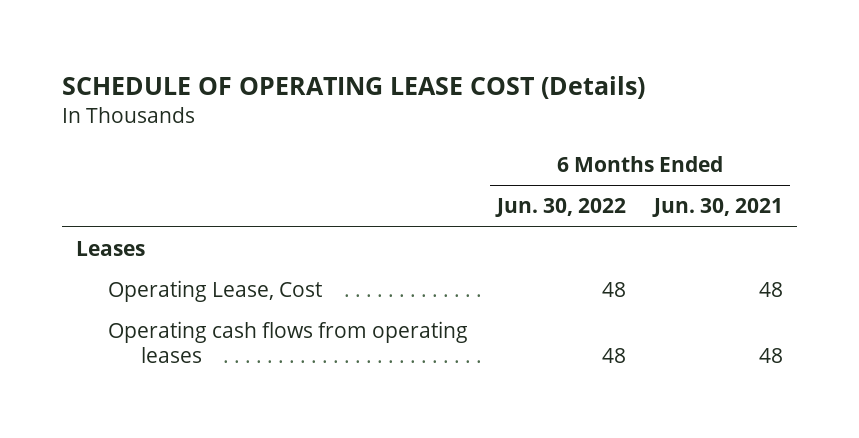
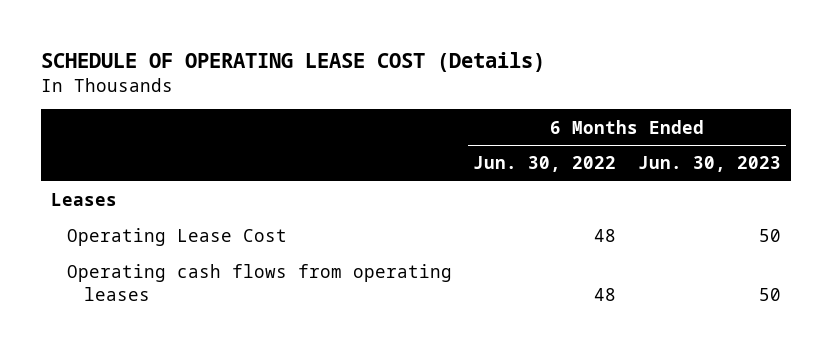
- | 6 Months Ended Jun. 30, 2022 | 6 Months Ended Jun. 30, 2021
+ | 6 Months Ended Jun. 30, 2022 | 6 Months Ended Jun. 30, 2023
- Operating Lease, Cost | 48 | 48
+ Operating Lease Cost | 48 | 50

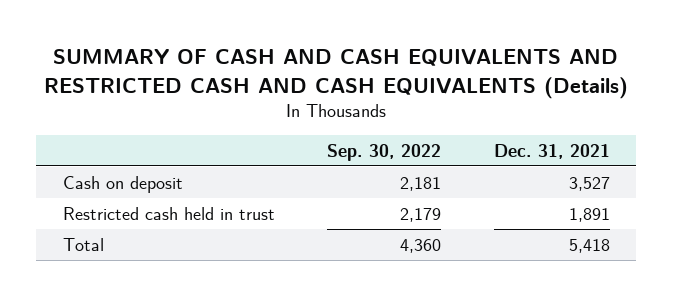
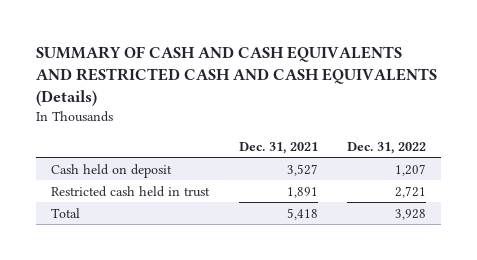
- | Sep. 30, 2022 | Dec. 31, 2021
+ | Dec. 31, 2021 | Dec. 31, 2022
- Cash on deposit | 2,181 | 3,527
+ Cash held on deposit | 3,527 | 1,207

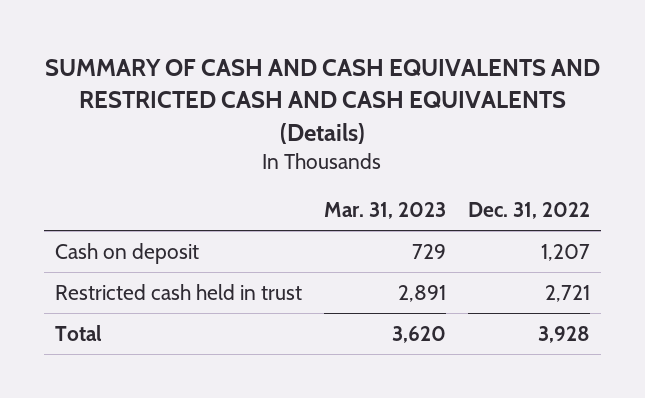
- | Dec. 31, 2021 | Dec. 31, 2022
+ | Mar. 31, 2023 | Dec. 31, 2022
- Cash held on deposit | 3,527 | 1,207
+ Cash on deposit | 729 | 1,207

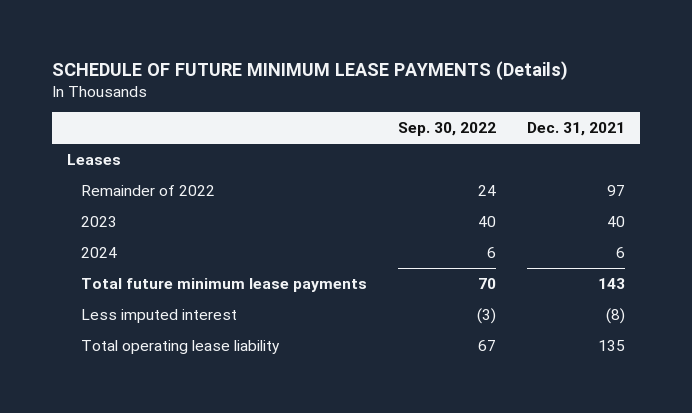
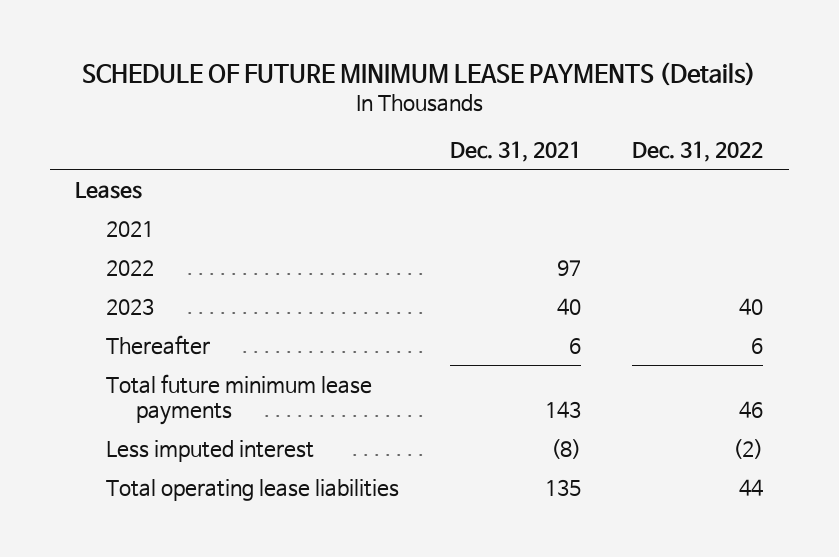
- | Sep. 30, 2022 | Dec. 31, 2021
+ | Dec. 31, 2021 | Dec. 31, 2022
- Remainder of 2022 | 24 | 97
+ 2021
+ 2022 | 97 |
- 2024 | 6 | 6
+ Thereafter | 6 | 6
- Total operating lease liability | 67 | 135
+ Total operating lease liabilities | 135 | 44

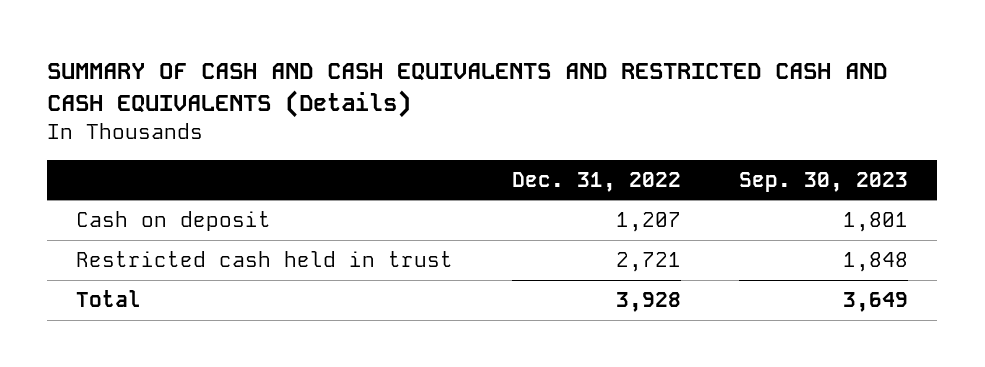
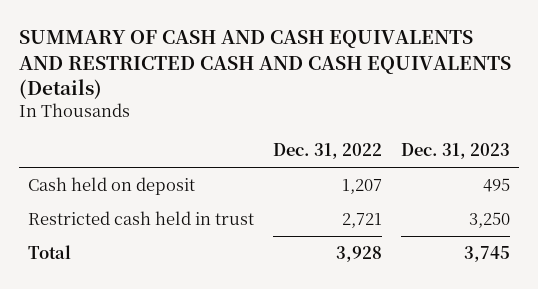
- | Dec. 31, 2022 | Sep. 30, 2023
+ | Dec. 31, 2022 | Dec. 31, 2023
- Cash on deposit | 1,207 | 1,801
+ Cash held on deposit | 1,207 | 495

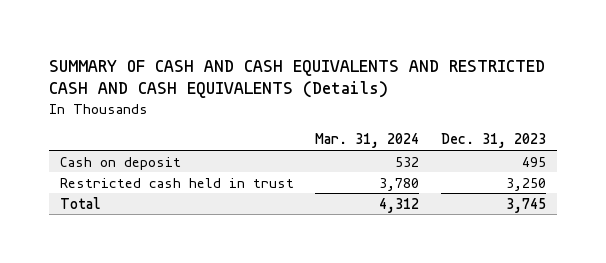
- | Dec. 31, 2022 | Dec. 31, 2023
+ | Mar. 31, 2024 | Dec. 31, 2023
- Cash held on deposit | 1,207 | 495
+ Cash on deposit | 532 | 495

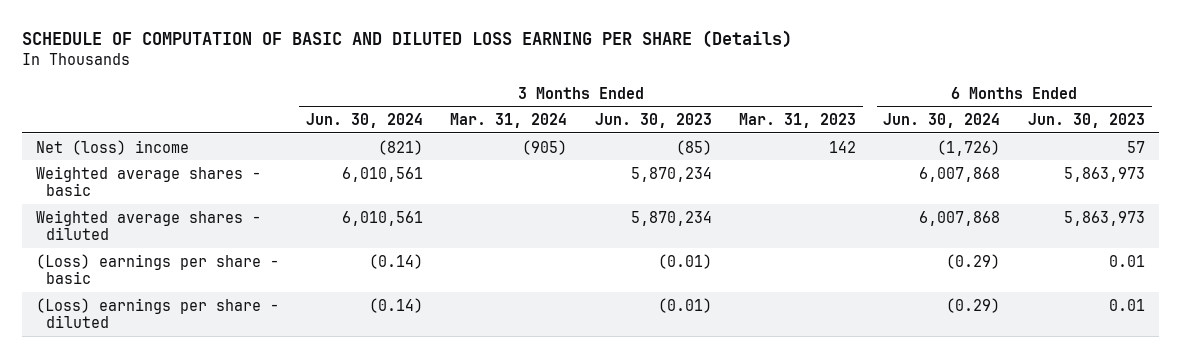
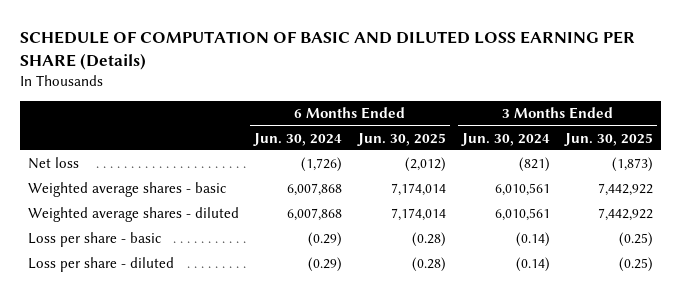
- | 3 Months Ended Jun. 30, 2024 | 3 Months Ended Mar. 31, 2024 | 3 Months Ended Jun. 30, 2023 | 3 Months Ended Mar. 31, 2023 | 6 Months Ended Jun. 30, 2024 | 6 Months Ended Jun. 30, 2023
+ | 6 Months Ended Jun. 30, 2024 | 6 Months Ended Jun. 30, 2025 | 3 Months Ended Jun. 30, 2024 | 3 Months Ended Jun. 30, 2025
- Net (loss) income | (821) | (905) | (85) | 142 | (1,726) | 57
+ Net loss | (1,726) | (2,012) | (821) | (1,873)
- (Loss) earnings per share - basic | (0.14) | | (0.01) | | (0.29) | 0.01
- (Loss) earnings per share - diluted | (0.14) | | (0.01) | | (0.29) | 0.01
+ Loss per share - basic | (0.29) | (0.28) | (0.14) | (0.25)
+ Loss per share - diluted | (0.29) | (0.28) | (0.14) | (0.25)

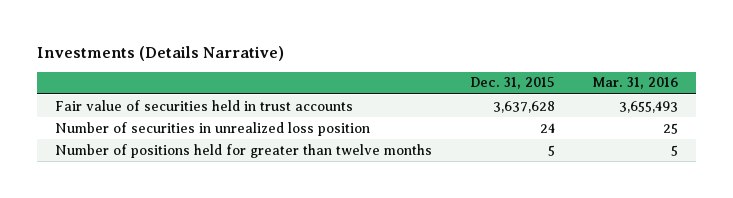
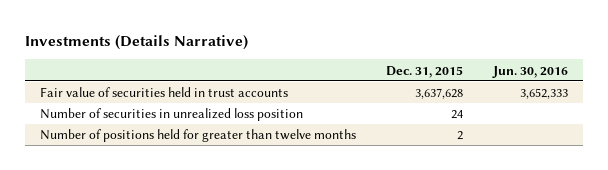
- | Dec. 31, 2015 | Mar. 31, 2016
+ | Dec. 31, 2015 | Jun. 30, 2016
- Number of positions held for greater than twelve months | 5 | 5
+ Number of positions held for greater than twelve months | 2 |

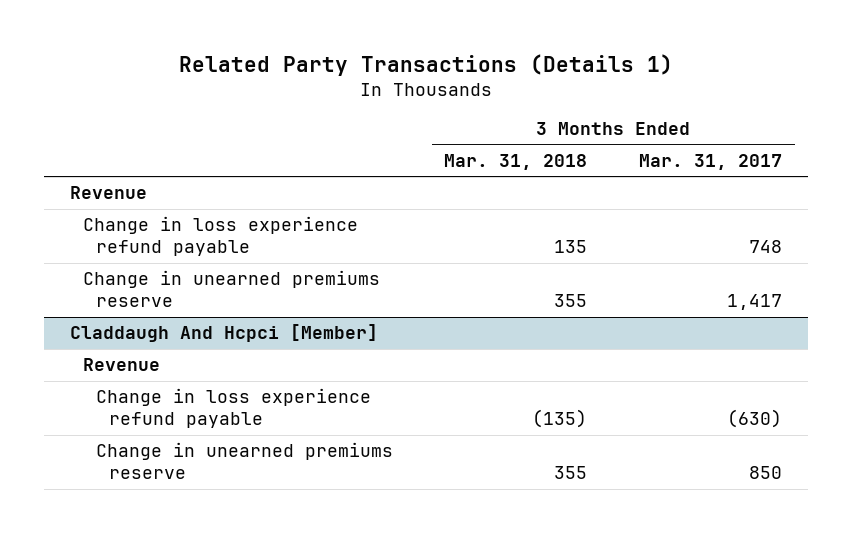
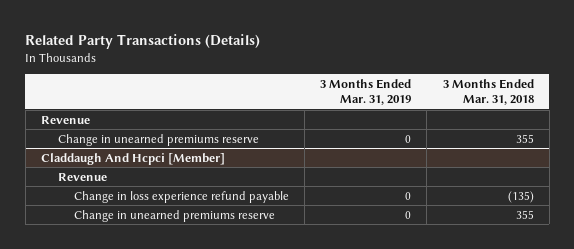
- Related Party Transactions (Details 1)
+ Related Party Transactions (Details)
- | 3 Months Ended Mar. 31, 2018 | 3 Months Ended Mar. 31, 2017
+ | 3 Months Ended Mar. 31, 2019 | 3 Months Ended Mar. 31, 2018
- Change in loss experience refund payable | 135 | 748

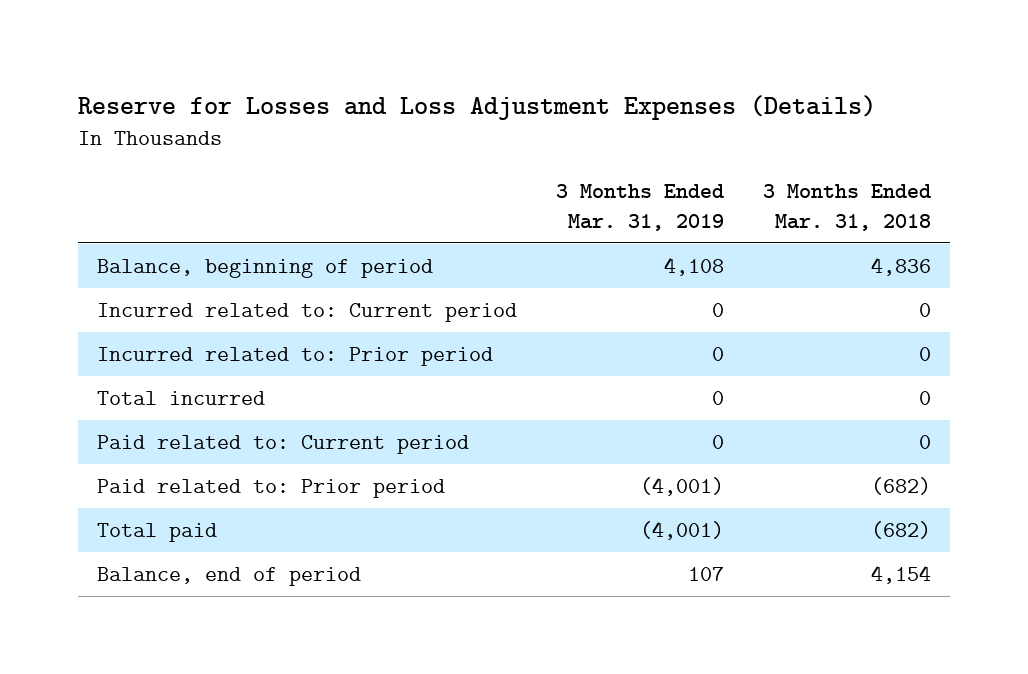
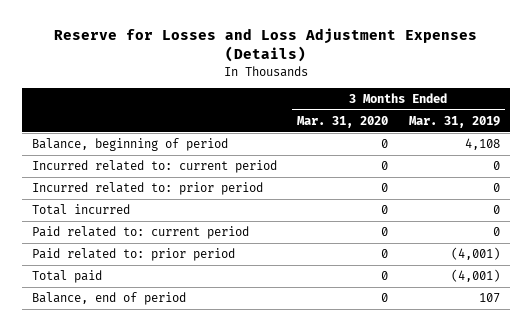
- | 3 Months Ended Mar. 31, 2019 | 3 Months Ended Mar. 31, 2018
+ | 3 Months Ended Mar. 31, 2020 | 3 Months Ended Mar. 31, 2019
- Incurred related to: Current period | 0 | 0
- Incurred related to: Prior period | 0 | 0
+ Incurred related to: current period | 0 | 0
+ Incurred related to: prior period | 0 | 0
- Paid related to: Current period | 0 | 0
- Paid related to: Prior period | (4,001) | (682)
+ Paid related to: current period | 0 | 0
+ Paid related to: prior period | 0 | (4,001)

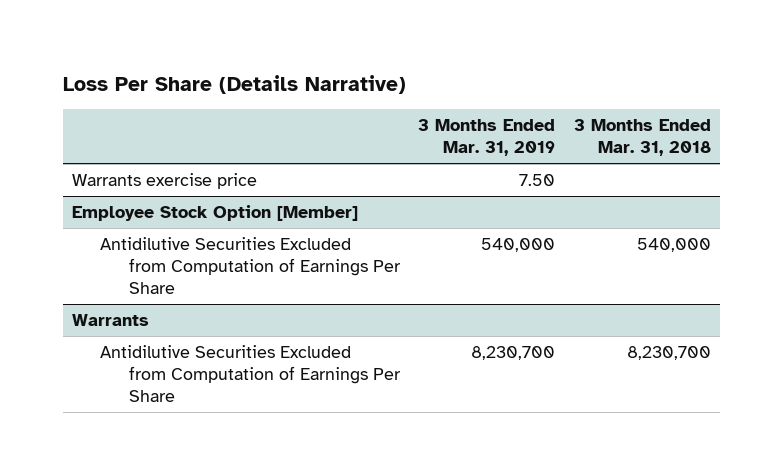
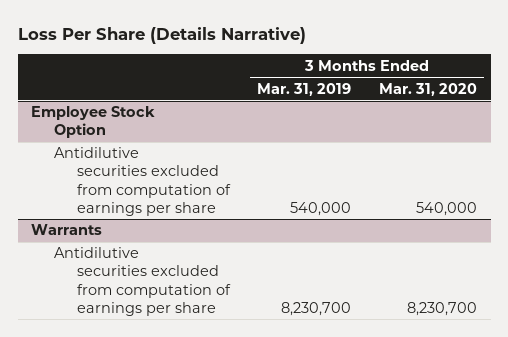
- | 3 Months Ended Mar. 31, 2019 | 3 Months Ended Mar. 31, 2018
+ | 3 Months Ended Mar. 31, 2019 | 3 Months Ended Mar. 31, 2020
- Warrants exercise price | 7.50 |
- Employee Stock Option [Member]
- Antidilutive Securities Excluded from Computation of Earnings Per Share | 540,000 | 540,000
+ Employee Stock Option
+ Antidilutive securities excluded from computation of earnings per share | 540,000 | 540,000
@ Warrants
- Antidilutive Securities Excluded from Computation of Earnings Per Share | 8,230,700 | 8,230,700
+ Antidilutive securities excluded from computation of earnings per share | 8,230,700 | 8,230,700

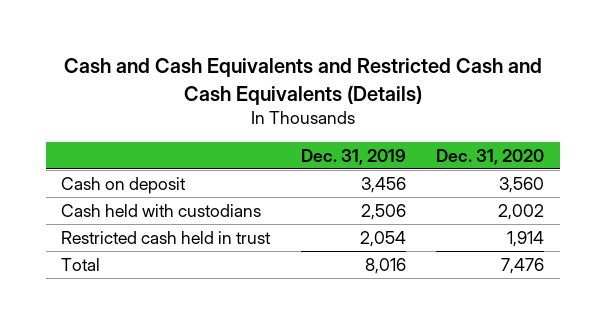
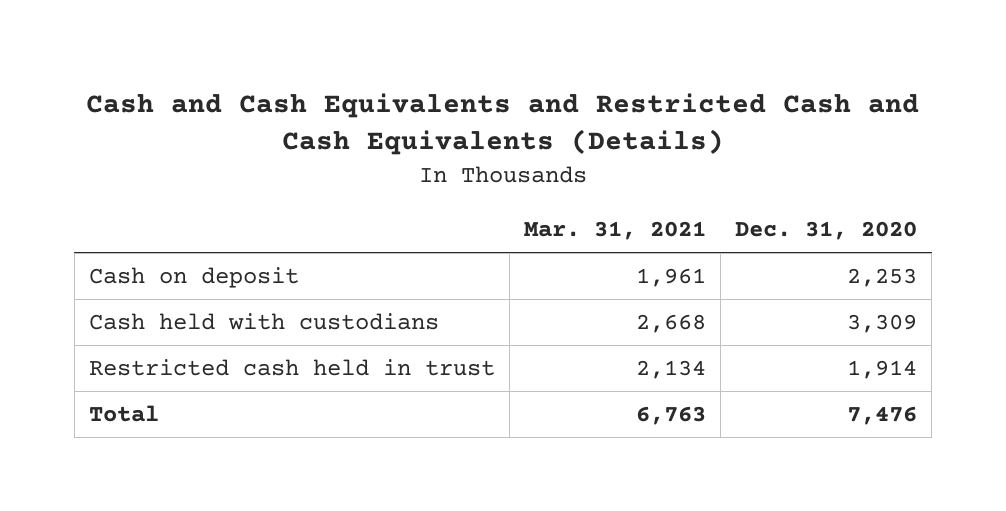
- | Dec. 31, 2019 | Dec. 31, 2020
+ | Mar. 31, 2021 | Dec. 31, 2020
- Cash on deposit | 3,456 | 3,560
- Cash held with custodians | 2,506 | 2,002
+ Cash on deposit | 1,961 | 2,253
+ Cash held with custodians | 2,668 | 3,309

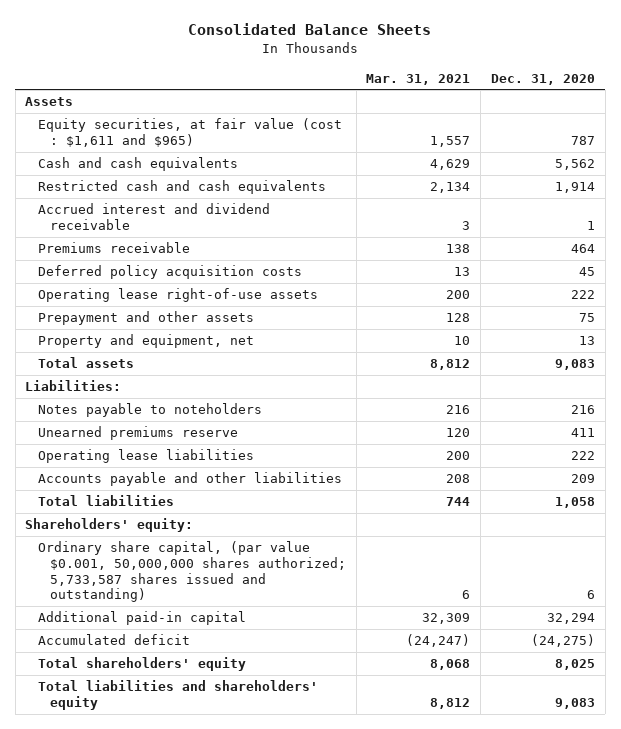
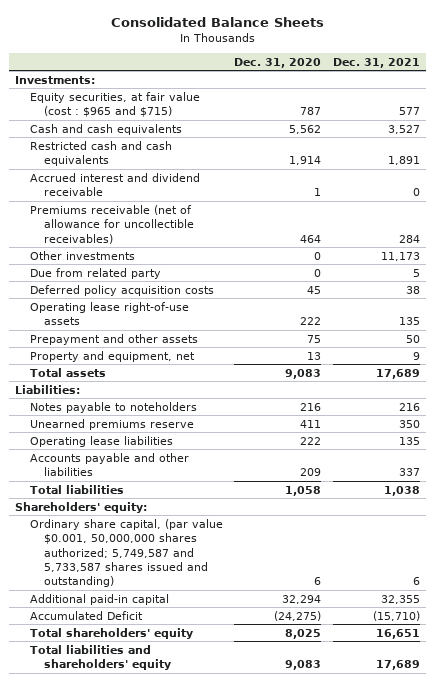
- | Mar. 31, 2021 | Dec. 31, 2020
+ | Dec. 31, 2020 | Dec. 31, 2021
- Assets
- Equity securities, at fair value (cost : $1,611 and $965) | 1,557 | 787
+ Investments:
+ Equity securities, at fair value (cost : $965 and $715) | 787 | 577
- Premiums receivable | 138 | 464
+ Premiums receivable (net of allowance for uncollectible receivables) | 464 | 284
+ Other investments | 0 | 11,173
+ Due from related party | 0 | 5
- Ordinary share capital, (par value $0.001, 50,000,000 shares authorized; 5,733,587 shares issued and outstanding) | 6 | 6
+ Ordinary share capital, (par value $0.001, 50,000,000 shares authorized; 5,749,587 and 5,733,587 shares issued and outstanding) | 6 | 6
- Accumulated deficit | (24,247) | (24,275)
+ Accumulated Deficit | (24,275) | (15,710)

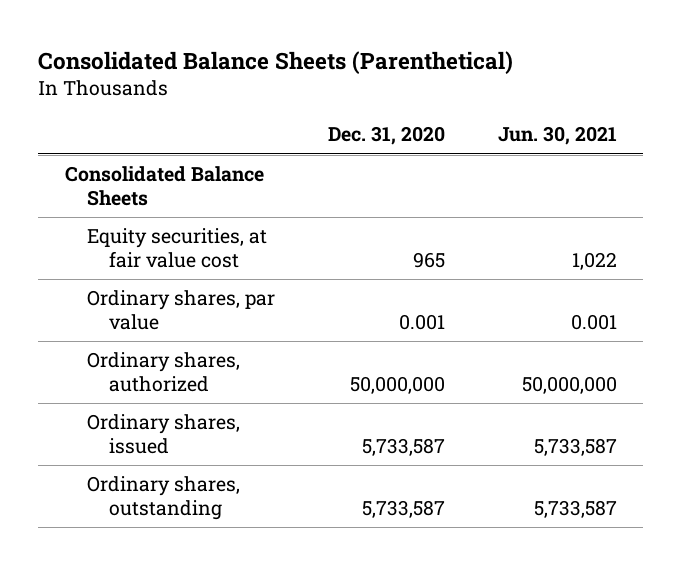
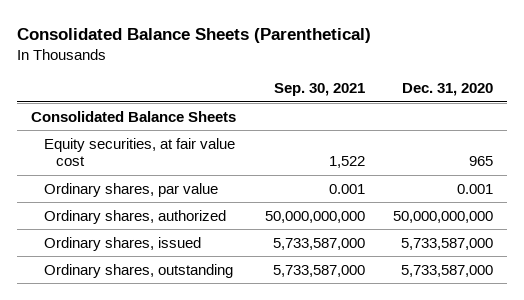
- | Dec. 31, 2020 | Jun. 30, 2021
+ | Sep. 30, 2021 | Dec. 31, 2020
- Ordinary shares, authorized | 50,000,000 | 50,000,000
- Ordinary shares, issued | 5,733,587 | 5,733,587
- Ordinary shares, outstanding | 5,733,587 | 5,733,587
+ Ordinary shares, authorized | 50,000,000,000 | 50,000,000,000
+ Ordinary shares, issued | 5,733,587,000 | 5,733,587,000
+ Ordinary shares, outstanding | 5,733,587,000 | 5,733,587,000

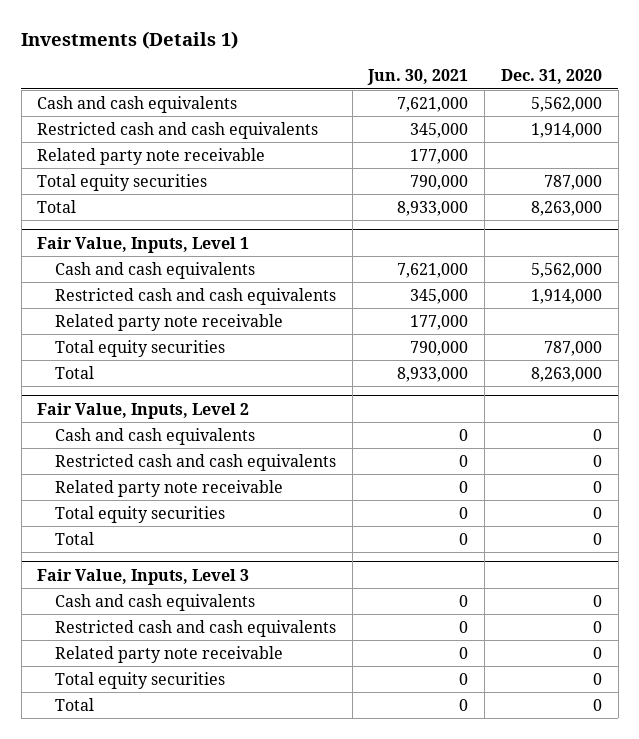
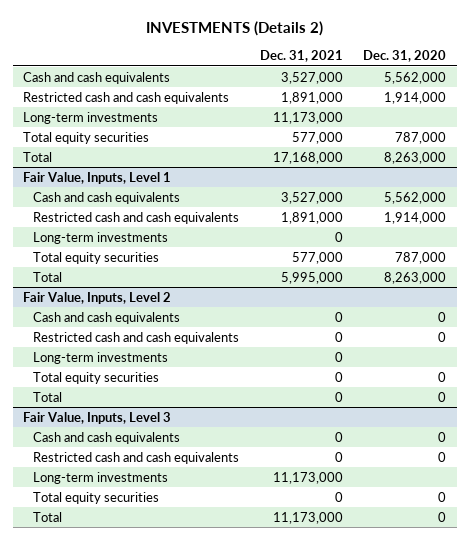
- Investments (Details 1)
+ INVESTMENTS (Details 2)
- | Jun. 30, 2021 | Dec. 31, 2020
+ | Dec. 31, 2021 | Dec. 31, 2020
- Related party note receivable | 177,000 |
+ Long-term investments | 11,173,000 |
@ Fair Value, Inputs, Level 1
- Related party note receivable | 177,000 |
+ Long-term investments | 0 |
@ Fair Value, Inputs, Level 2
- Related party note receivable | 0 | 0
+ Long-term investments | 0 |
@ Fair Value, Inputs, Level 3
- Related party note receivable | 0 | 0
+ Long-term investments | 11,173,000 |

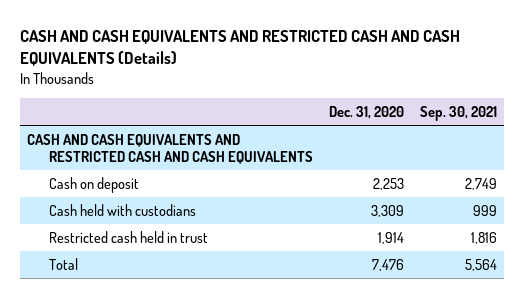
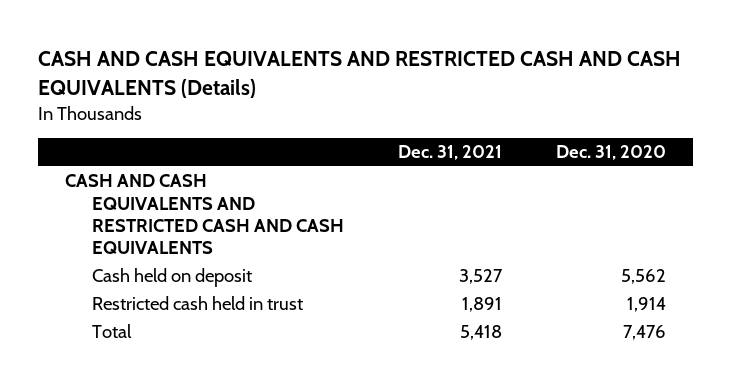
- | Dec. 31, 2020 | Sep. 30, 2021
+ | Dec. 31, 2021 | Dec. 31, 2020
- Cash on deposit | 2,253 | 2,749
- Cash held with custodians | 3,309 | 999
+ Cash held on deposit | 3,527 | 5,562

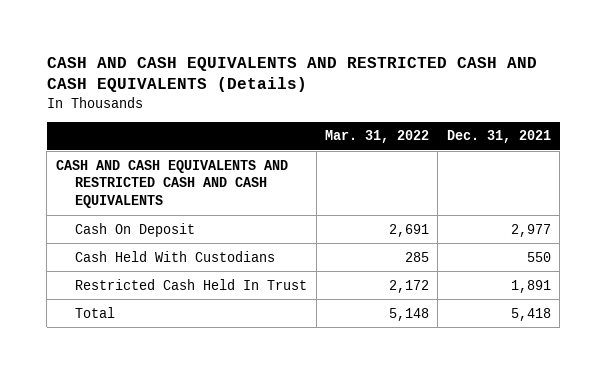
- | Dec. 31, 2021 | Dec. 31, 2020
+ | Mar. 31, 2022 | Dec. 31, 2021
- Cash held on deposit | 3,527 | 5,562
- Restricted cash held in trust | 1,891 | 1,914
+ Cash On Deposit | 2,691 | 2,977
+ Cash Held With Custodians | 285 | 550
+ Restricted Cash Held In Trust | 2,172 | 1,891

